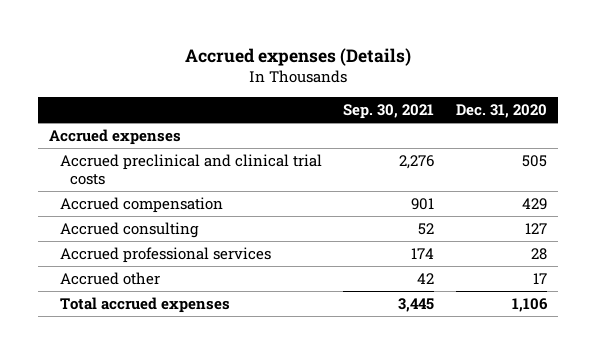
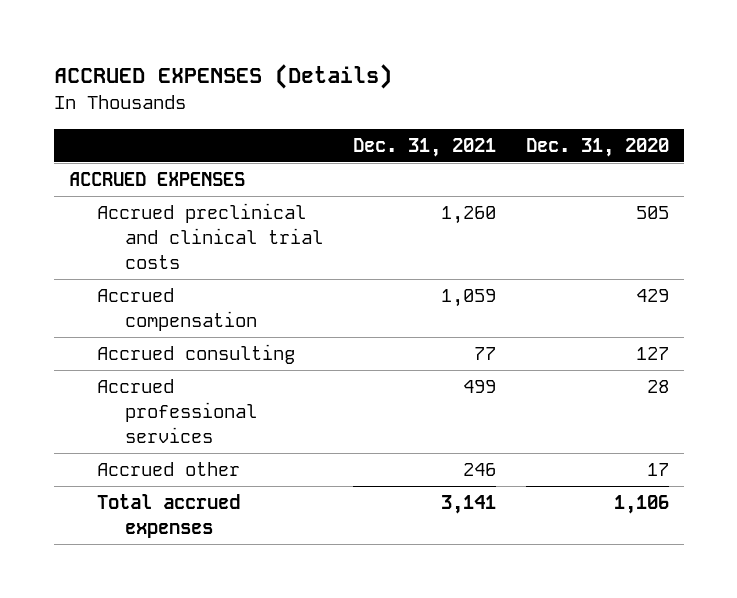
- Accrued expenses (Details)
+ ACCRUED EXPENSES (Details)
- | Sep. 30, 2021 | Dec. 31, 2020
+ | Dec. 31, 2021 | Dec. 31, 2020
- Accrued expenses
+ ACCRUED EXPENSES

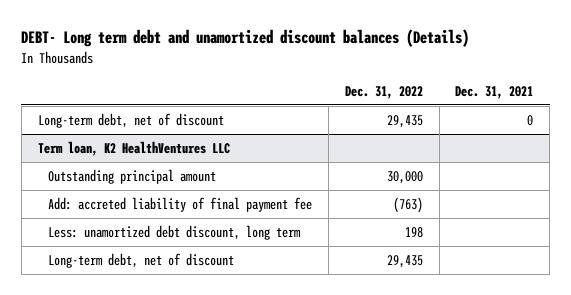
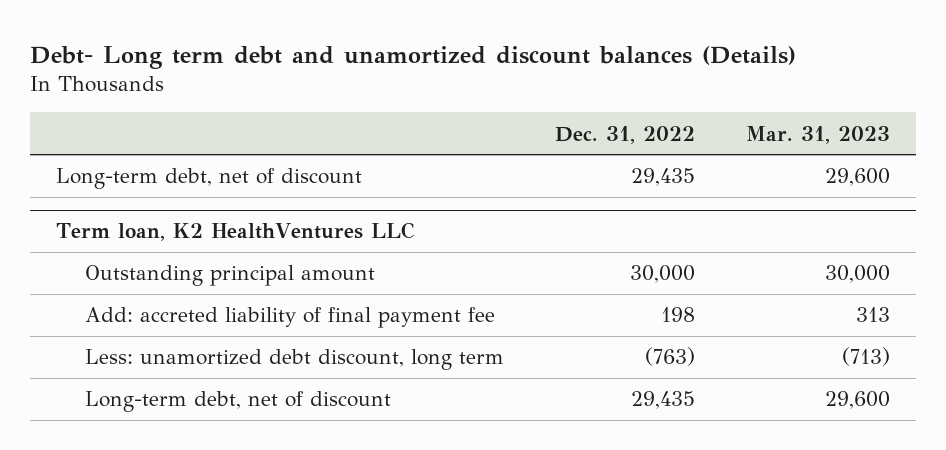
- DEBT- Long term debt and unamortized discount balances (Details)
+ Debt- Long term debt and unamortized discount balances (Details)
- | Dec. 31, 2022 | Dec. 31, 2021
+ | Dec. 31, 2022 | Mar. 31, 2023
@ Term loan, K2 HealthVentures LLC
- Add: accreted liability of final payment fee | (763) |
- Less: unamortized debt discount, long term | 198 |
+ Add: accreted liability of final payment fee | 198 | 313
+ Less: unamortized debt discount, long term | (763) | (713)

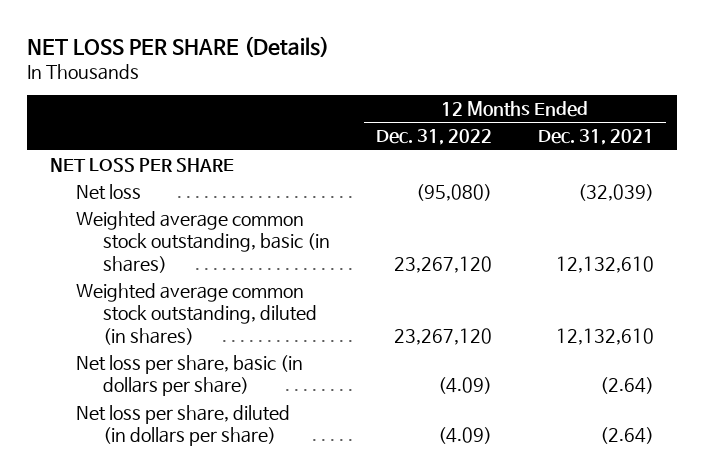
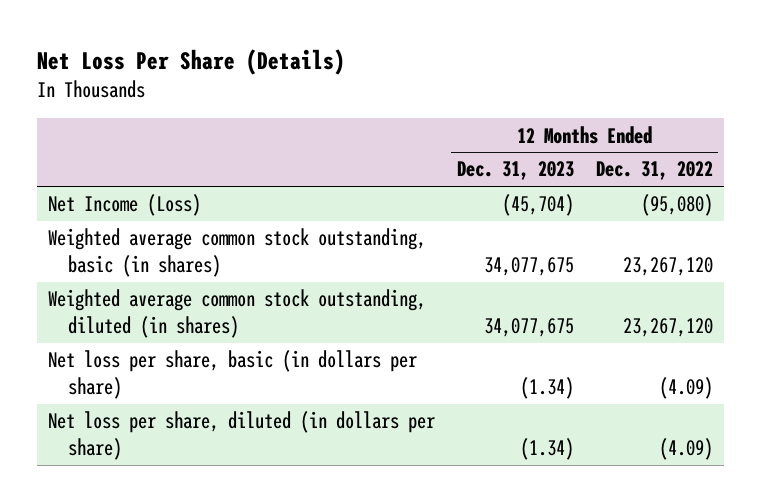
- NET LOSS PER SHARE (Details)
+ Net Loss Per Share (Details)
- | 12 Months Ended Dec. 31, 2022 | 12 Months Ended Dec. 31, 2021
+ | 12 Months Ended Dec. 31, 2023 | 12 Months Ended Dec. 31, 2022
- NET LOSS PER SHARE
- Net loss | (95,080) | (32,039)
+ Net Income (Loss) | (45,704) | (95,080)

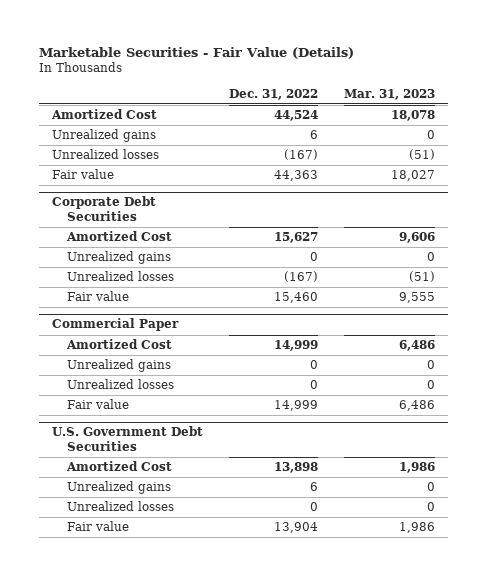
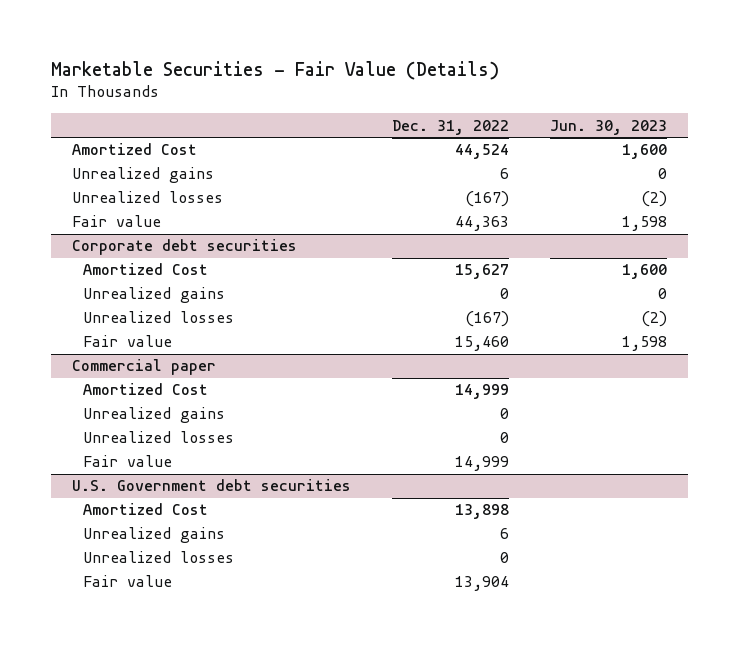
- | Dec. 31, 2022 | Mar. 31, 2023
+ | Dec. 31, 2022 | Jun. 30, 2023
- Corporate Debt Securities
+ Corporate debt securities
- Commercial Paper
+ Commercial paper
- U.S. Government Debt Securities
+ U.S. Government debt securities

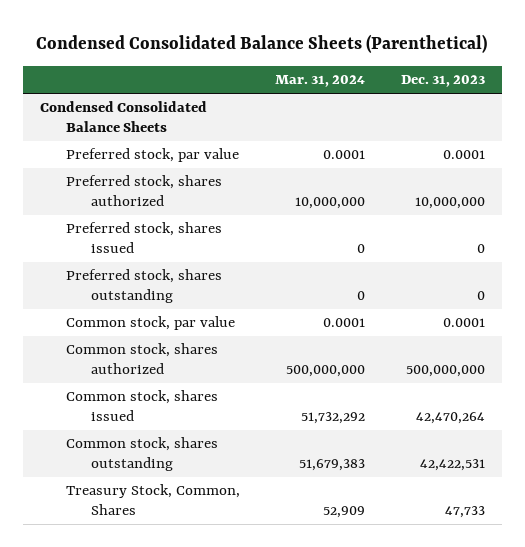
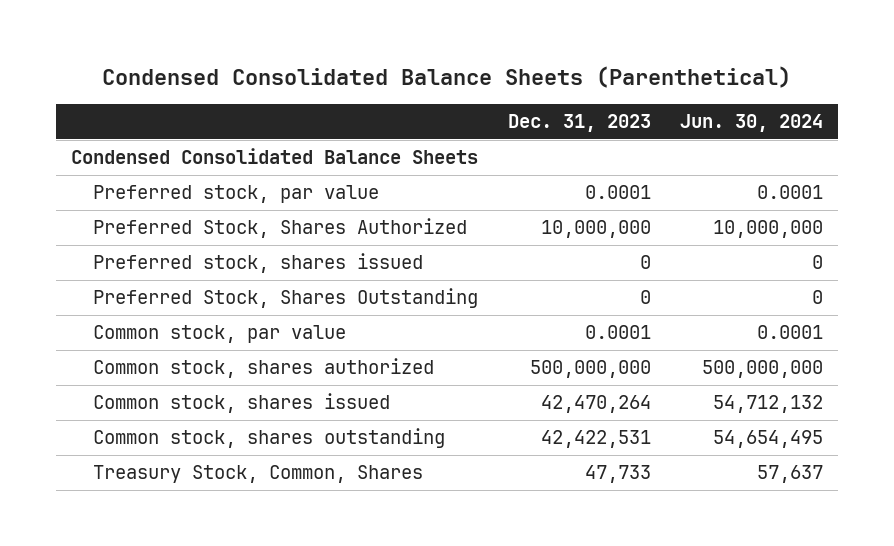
- | Mar. 31, 2024 | Dec. 31, 2023
+ | Dec. 31, 2023 | Jun. 30, 2024
- Preferred stock, shares authorized | 10,000,000 | 10,000,000
+ Preferred Stock, Shares Authorized | 10,000,000 | 10,000,000
- Preferred stock, shares outstanding | 0 | 0
+ Preferred Stock, Shares Outstanding | 0 | 0

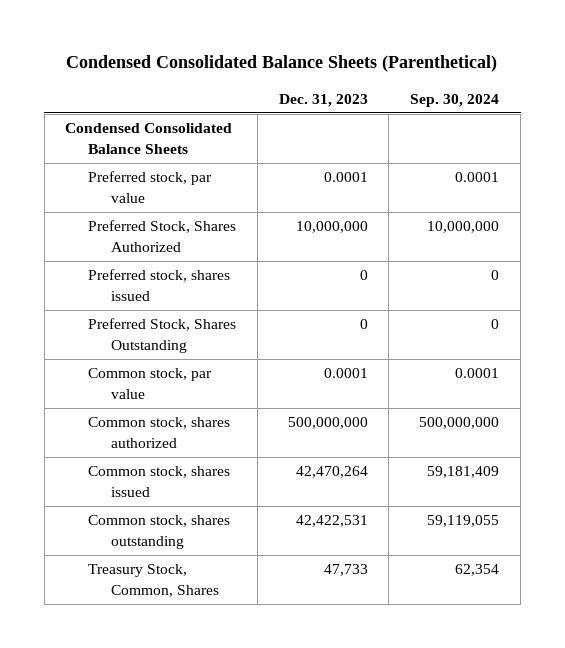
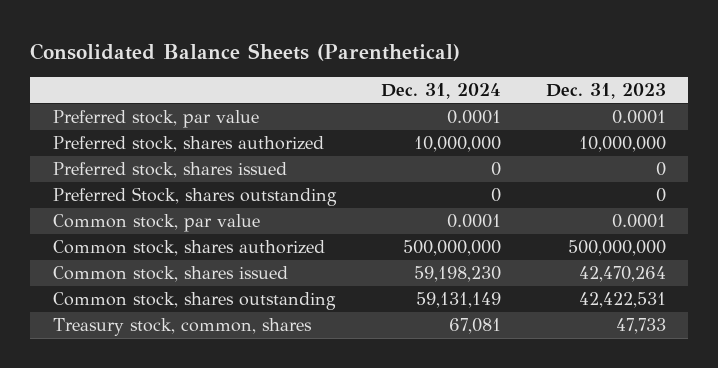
- Condensed Consolidated Balance Sheets (Parenthetical)
+ Consolidated Balance Sheets (Parenthetical)
- | Dec. 31, 2023 | Sep. 30, 2024
+ | Dec. 31, 2024 | Dec. 31, 2023
- Condensed Consolidated Balance Sheets
- Preferred Stock, Shares Authorized | 10,000,000 | 10,000,000
+ Preferred stock, shares authorized | 10,000,000 | 10,000,000
- Preferred Stock, Shares Outstanding | 0 | 0
+ Preferred Stock, shares outstanding | 0 | 0
- Treasury Stock, Common, Shares | 47,733 | 62,354
+ Treasury stock, common, shares | 67,081 | 47,733

